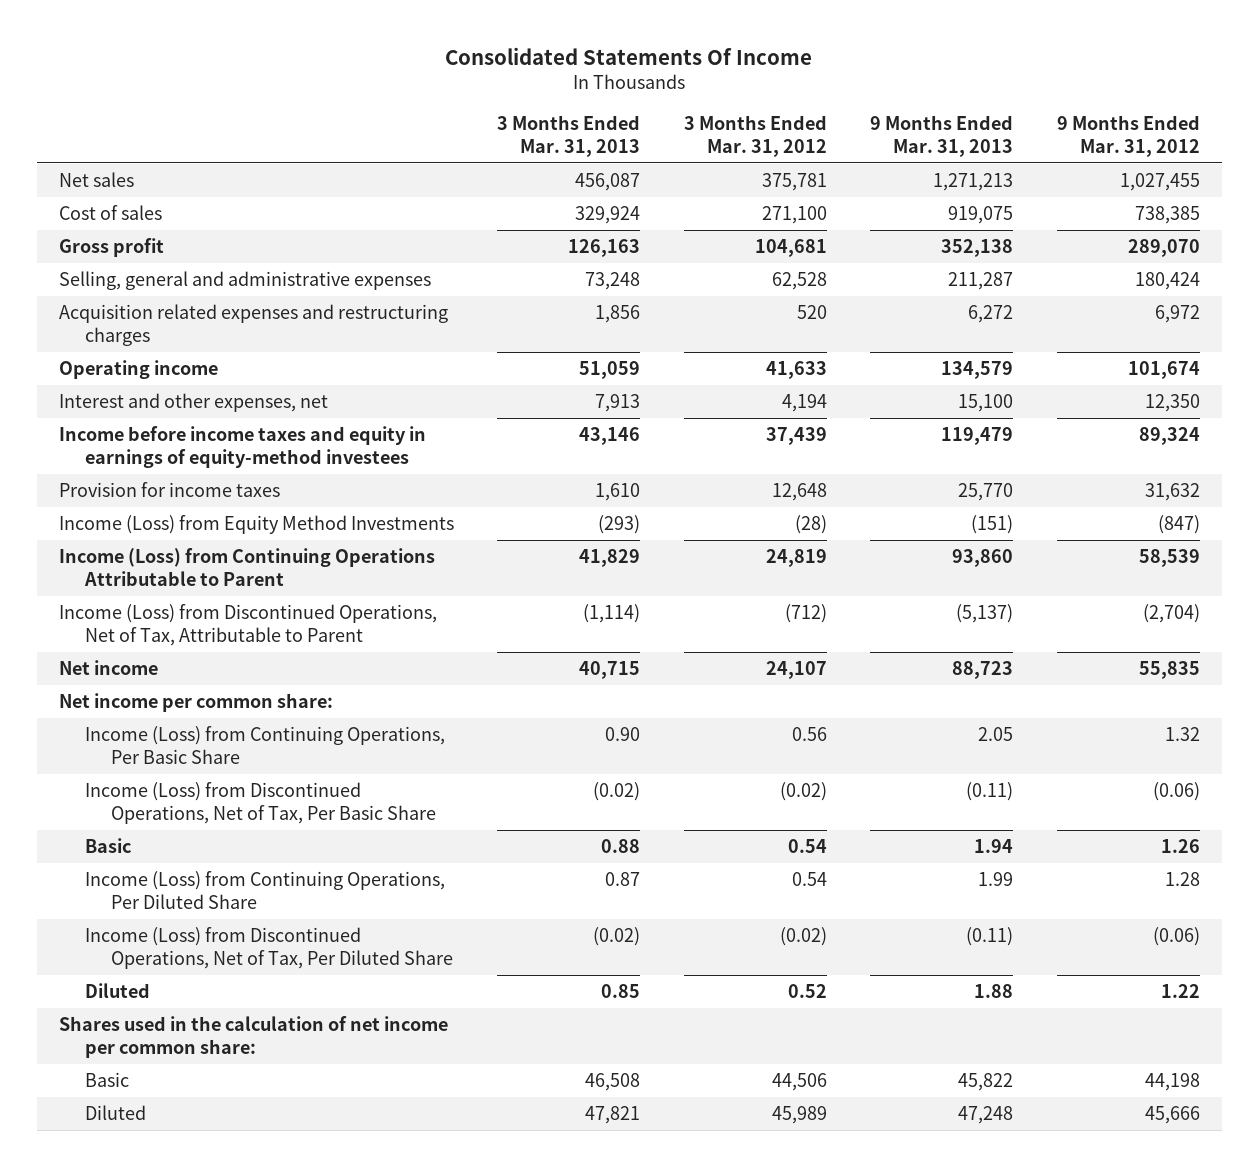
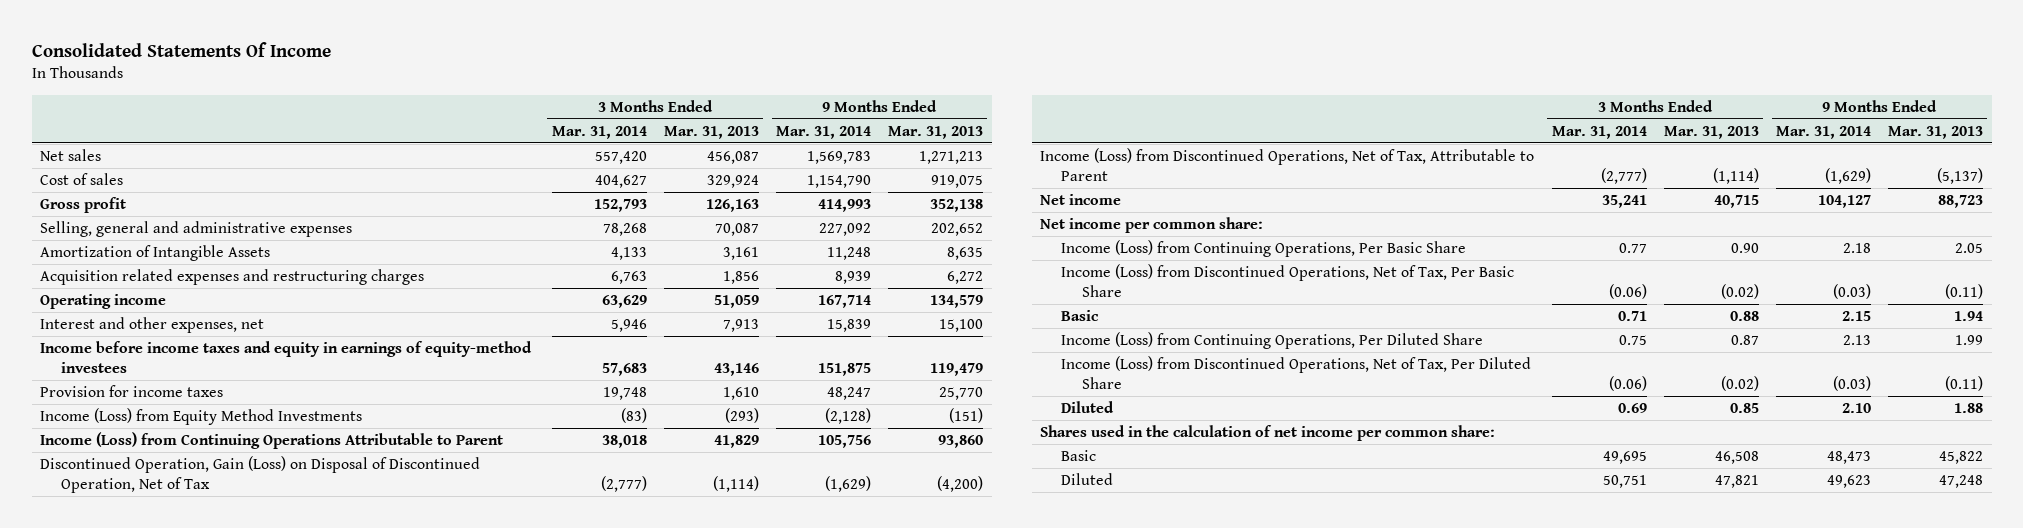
- | 3 Months Ended Mar. 31, 2013 | 3 Months Ended Mar. 31, 2012 | 9 Months Ended Mar. 31, 2013 | 9 Months Ended Mar. 31, 2012
+ | 3 Months Ended Mar. 31, 2014 | 3 Months Ended Mar. 31, 2013 | 9 Months Ended Mar. 31, 2014 | 9 Months Ended Mar. 31, 2013
- Selling, general and administrative expenses | 73,248 | 62,528 | 211,287 | 180,424
+ Selling, general and administrative expenses | 78,268 | 70,087 | 227,092 | 202,652
+ Amortization of Intangible Assets | 4,133 | 3,161 | 11,248 | 8,635
+ Discontinued Operation, Gain (Loss) on Disposal of Discontinued Operation, Net of Tax | (2,777) | (1,114) | (1,629) | (4,200)

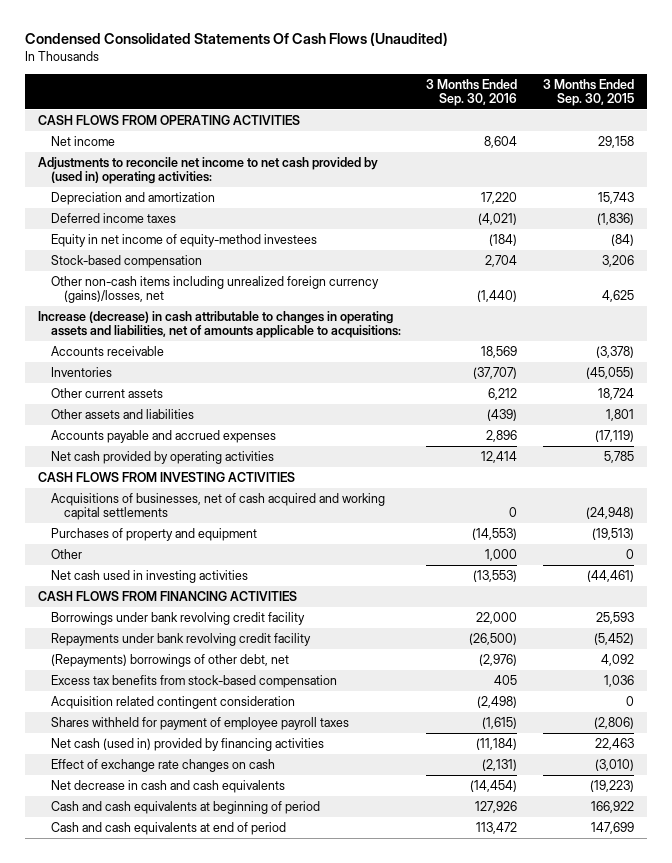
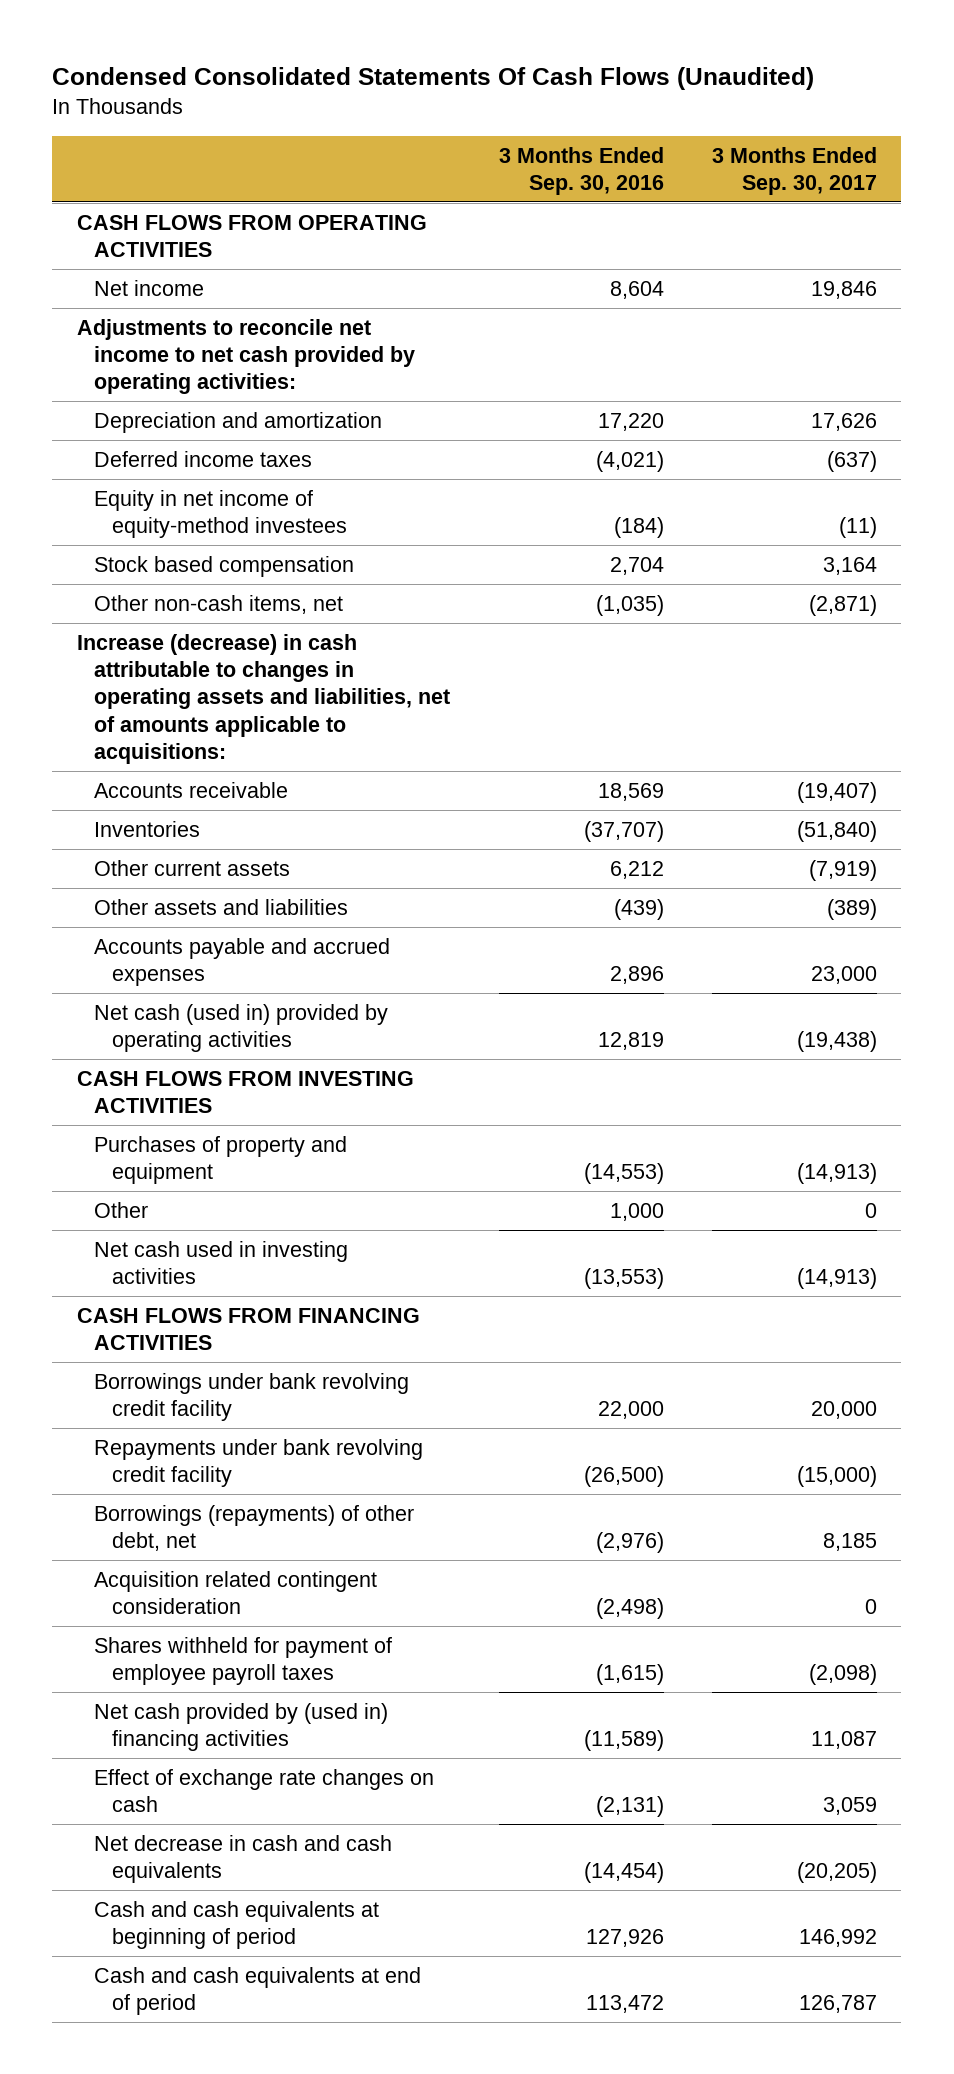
- | 3 Months Ended Sep. 30, 2016 | 3 Months Ended Sep. 30, 2015
+ | 3 Months Ended Sep. 30, 2016 | 3 Months Ended Sep. 30, 2017
- Adjustments to reconcile net income to net cash provided by (used in) operating activities:
+ Adjustments to reconcile net income to net cash provided by operating activities:
- Stock-based compensation | 2,704 | 3,206
- Other non-cash items including unrealized foreign currency (gains)/losses, net | (1,440) | 4,625
+ Stock based compensation | 2,704 | 3,164
+ Other non-cash items, net | (1,035) | (2,871)
- Net cash provided by operating activities | 12,414 | 5,785
+ Net cash (used in) provided by operating activities | 12,819 | (19,438)
- Acquisitions of businesses, net of cash acquired and working capital settlements | 0 | (24,948)
- (Repayments) borrowings of other debt, net | (2,976) | 4,092
- Excess tax benefits from stock-based compensation | 405 | 1,036
+ Borrowings (repayments) of other debt, net | (2,976) | 8,185
- Net cash (used in) provided by financing activities | (11,184) | 22,463
+ Net cash provided by (used in) financing activities | (11,589) | 11,087

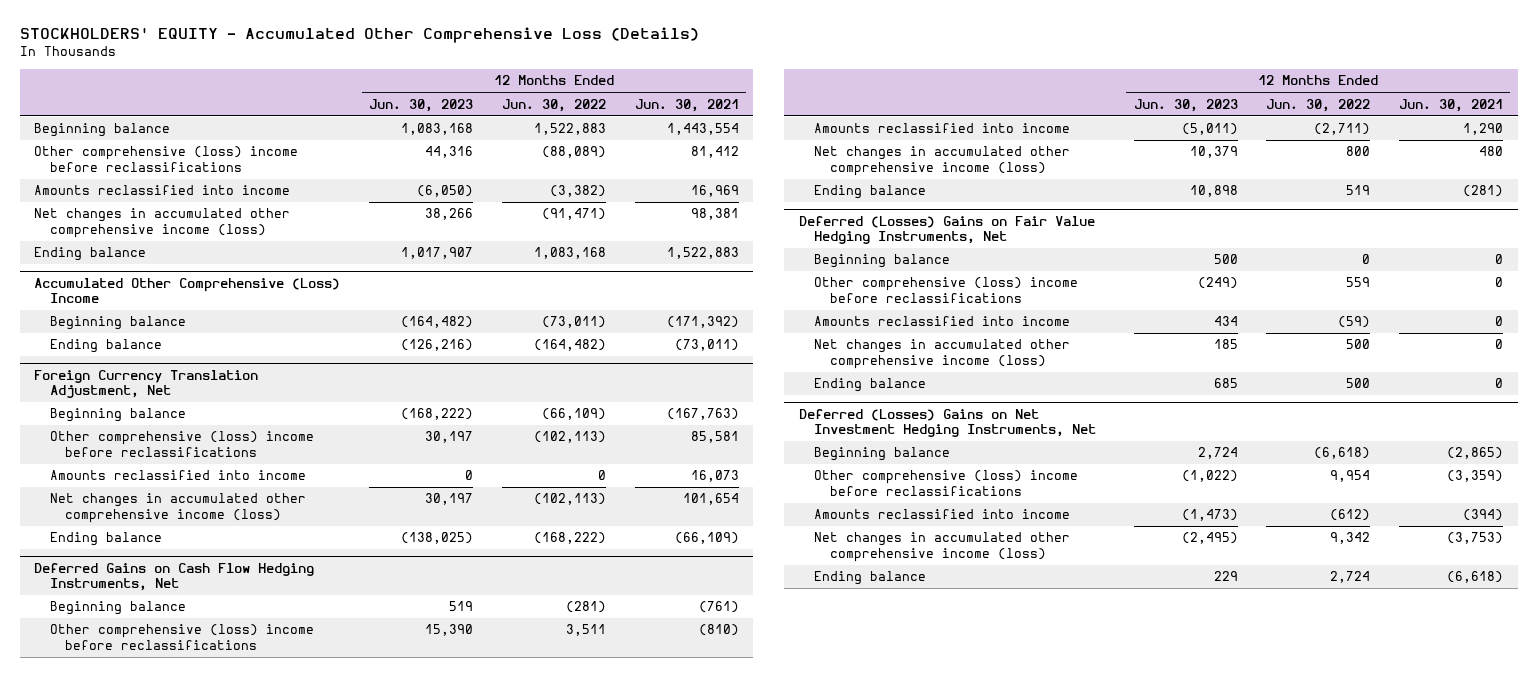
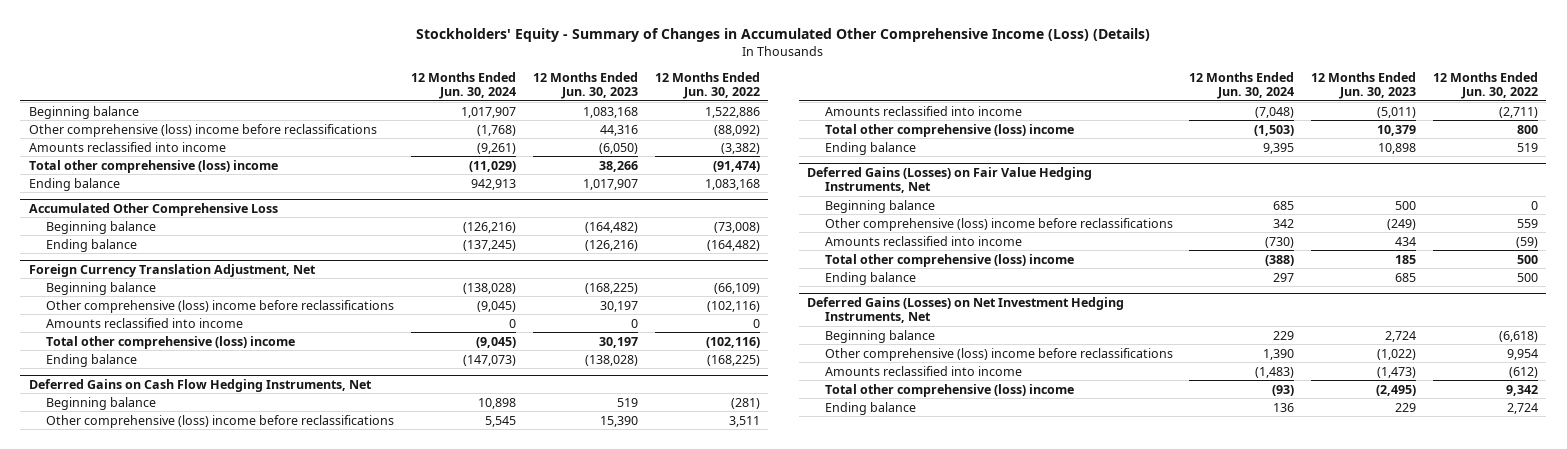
- STOCKHOLDERS' EQUITY - Accumulated Other Comprehensive Loss (Details)
+ Stockholders' Equity - Summary of Changes in Accumulated Other Comprehensive Income (Loss) (Details)
- | 12 Months Ended Jun. 30, 2023 | 12 Months Ended Jun. 30, 2022 | 12 Months Ended Jun. 30, 2021
+ | 12 Months Ended Jun. 30, 2024 | 12 Months Ended Jun. 30, 2023 | 12 Months Ended Jun. 30, 2022
- Beginning balance | 1,083,168 | 1,522,883 | 1,443,554
- Other comprehensive (loss) income before reclassifications | 44,316 | (88,089) | 81,412
+ Beginning balance | 1,017,907 | 1,083,168 | 1,522,886
+ Other comprehensive (loss) income before reclassifications | (1,768) | 44,316 | (88,092)
- Net changes in accumulated other comprehensive income (loss) | 38,266 | (91,471) | 98,381
+ Total other comprehensive (loss) income | (11,029) | 38,266 | (91,474)
- Accumulated Other Comprehensive (Loss) Income
- Beginning balance | (164,482) | (73,011) | (171,392)
+ Accumulated Other Comprehensive Loss
+ Beginning balance | (126,216) | (164,482) | (73,008)
@ Foreign Currency Translation Adjustment, Net
- Beginning balance | (168,222) | (66,109) | (167,763)
- Other comprehensive (loss) income before reclassifications | 30,197 | (102,113) | 85,581
+ Beginning balance | (138,028) | (168,225) | (66,109)
+ Other comprehensive (loss) income before reclassifications | (9,045) | 30,197 | (102,116)
- Net changes in accumulated other comprehensive income (loss) | 30,197 | (102,113) | 101,654
- Ending balance | (138,025) | (168,222) | (66,109)
+ Total other comprehensive (loss) income | (9,045) | 30,197 | (102,116)
+ Ending balance | (147,073) | (138,028) | (168,225)
@ Deferred Gains on Cash Flow Hedging Instruments, Net
- Net changes in accumulated other comprehensive income (loss) | 10,379 | 800 | 480
+ Total other comprehensive (loss) income | (1,503) | 10,379 | 800
- Deferred (Losses) Gains on Fair Value Hedging Instruments, Net
+ Deferred Gains (Losses) on Fair Value Hedging Instruments, Net
- Net changes in accumulated other comprehensive income (loss) | 185 | 500 | 0
+ Total other comprehensive (loss) income | (388) | 185 | 500
- Deferred (Losses) Gains on Net Investment Hedging Instruments, Net
+ Deferred Gains (Losses) on Net Investment Hedging Instruments, Net
- Net changes in accumulated other comprehensive income (loss) | (2,495) | 9,342 | (3,753)
+ Total other comprehensive (loss) income | (93) | (2,495) | 9,342

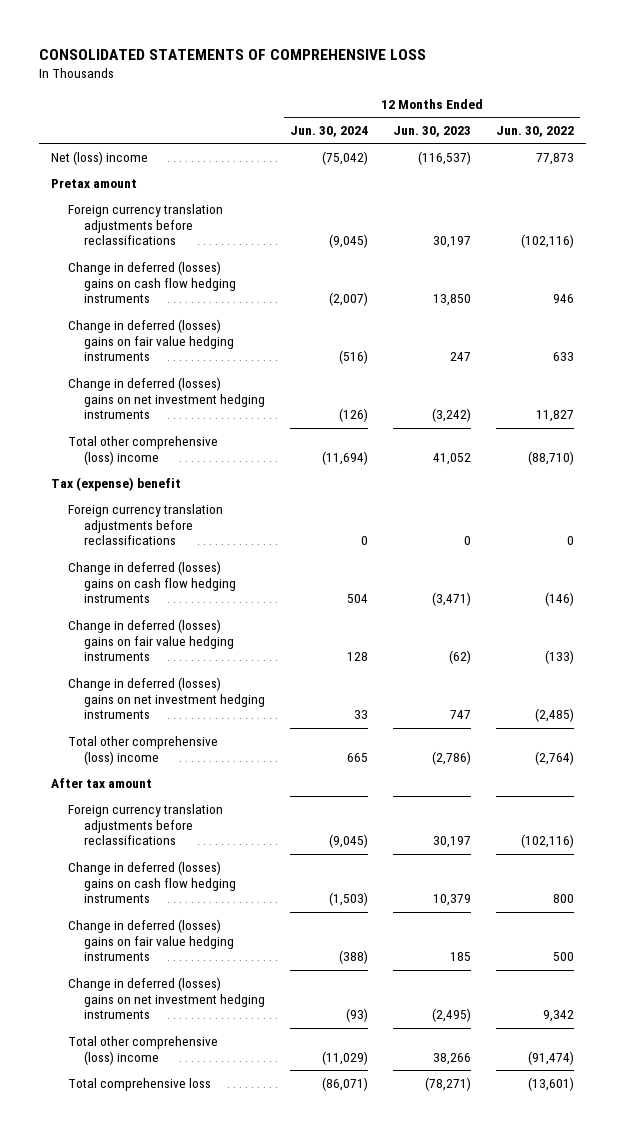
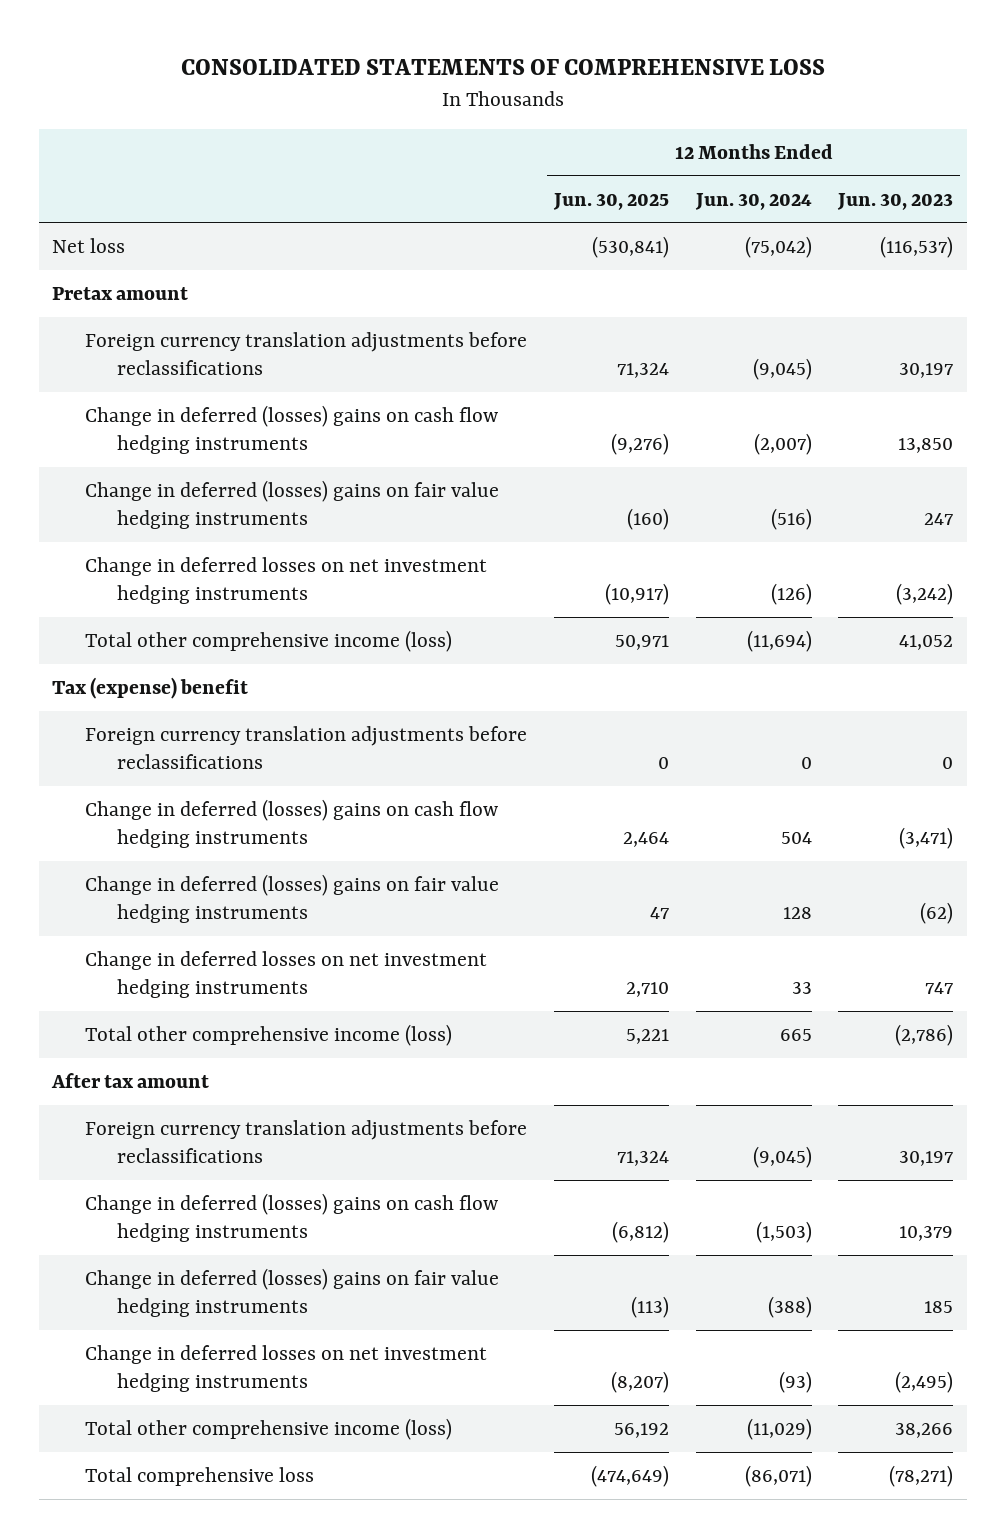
- | 12 Months Ended Jun. 30, 2024 | 12 Months Ended Jun. 30, 2023 | 12 Months Ended Jun. 30, 2022
+ | 12 Months Ended Jun. 30, 2025 | 12 Months Ended Jun. 30, 2024 | 12 Months Ended Jun. 30, 2023
- Net (loss) income | (75,042) | (116,537) | 77,873
+ Net loss | (530,841) | (75,042) | (116,537)
- Change in deferred (losses) gains on net investment hedging instruments | (126) | (3,242) | 11,827
- Total other comprehensive (loss) income | (11,694) | 41,052 | (88,710)
+ Change in deferred losses on net investment hedging instruments | (10,917) | (126) | (3,242)
+ Total other comprehensive income (loss) | 50,971 | (11,694) | 41,052
- Change in deferred (losses) gains on net investment hedging instruments | 33 | 747 | (2,485)
- Total other comprehensive (loss) income | 665 | (2,786) | (2,764)
+ Change in deferred losses on net investment hedging instruments | 2,710 | 33 | 747
+ Total other comprehensive income (loss) | 5,221 | 665 | (2,786)
- Change in deferred (losses) gains on net investment hedging instruments | (93) | (2,495) | 9,342
- Total other comprehensive (loss) income | (11,029) | 38,266 | (91,474)
+ Change in deferred losses on net investment hedging instruments | (8,207) | (93) | (2,495)
+ Total other comprehensive income (loss) | 56,192 | (11,029) | 38,266

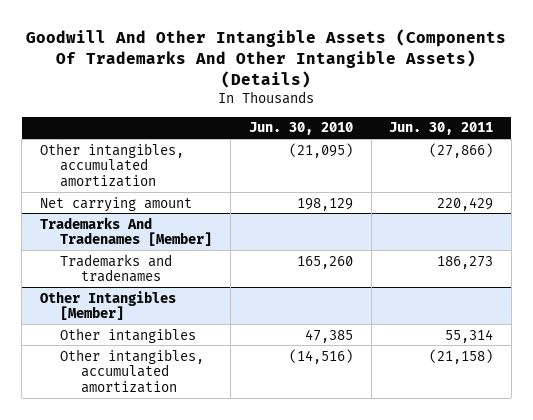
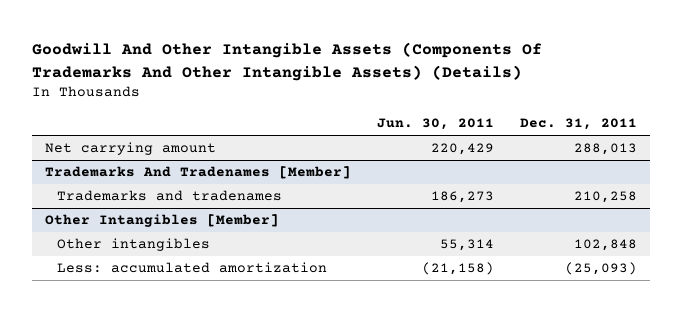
- | Jun. 30, 2010 | Jun. 30, 2011
+ | Jun. 30, 2011 | Dec. 31, 2011
- Other intangibles, accumulated amortization | (21,095) | (27,866)
@ Other Intangibles [Member]
- Other intangibles, accumulated amortization | (14,516) | (21,158)
+ Less: accumulated amortization | (21,158) | (25,093)

